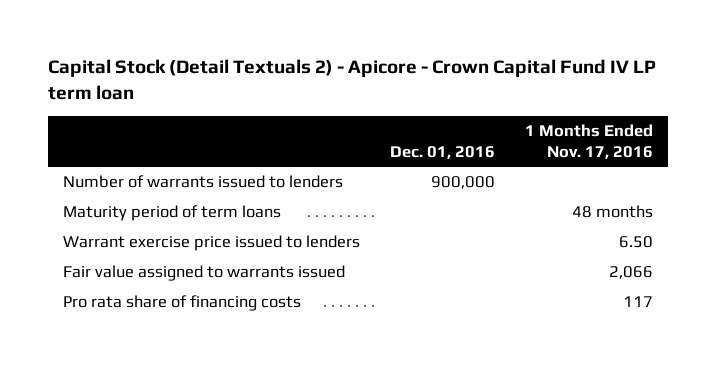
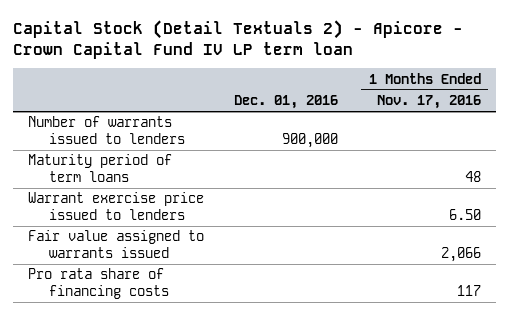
- Maturity period of term loans | | 48 months
+ Maturity period of term loans | | 48

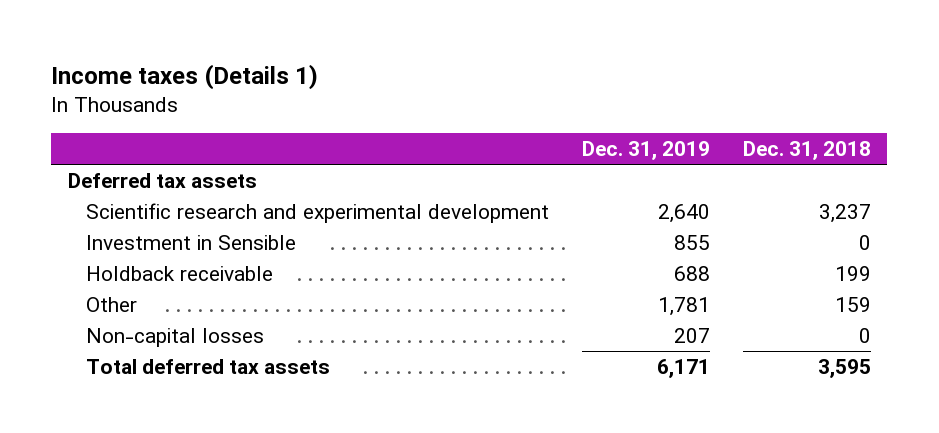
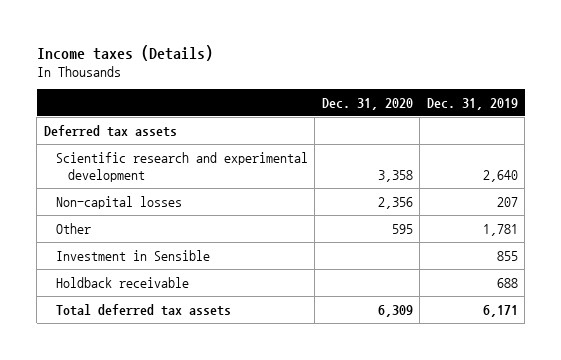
- Income taxes (Details 1)
+ Income taxes (Details)
- | Dec. 31, 2019 | Dec. 31, 2018
+ | Dec. 31, 2020 | Dec. 31, 2019
moved up: Non-capital losses | 2,356 | 207
moved up: Other | 595 | 1,781

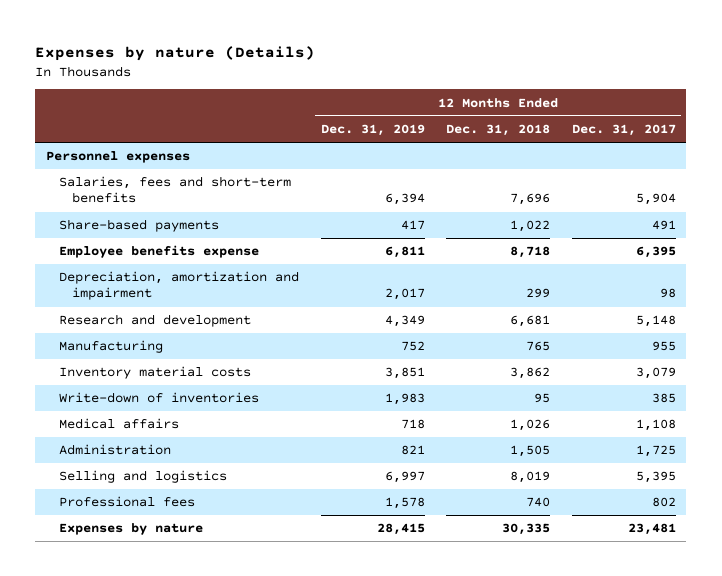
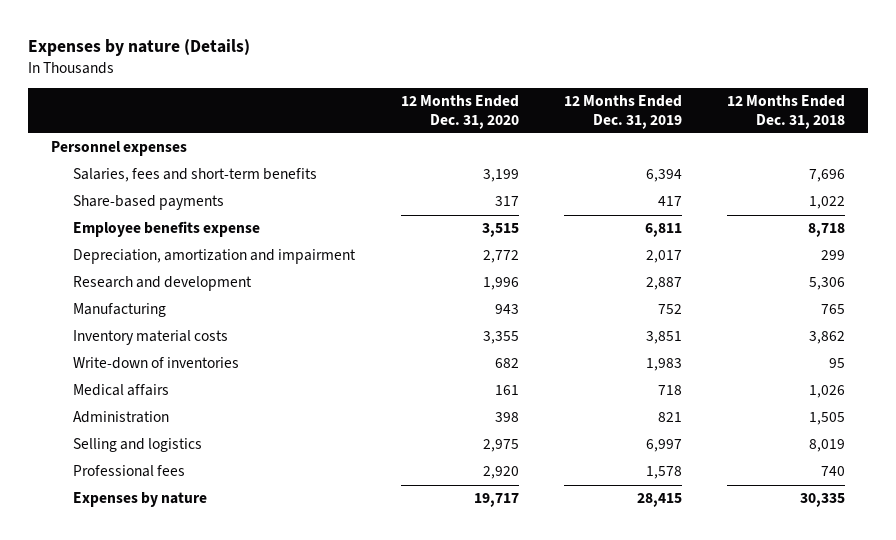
- | 12 Months Ended Dec. 31, 2019 | 12 Months Ended Dec. 31, 2018 | 12 Months Ended Dec. 31, 2017
+ | 12 Months Ended Dec. 31, 2020 | 12 Months Ended Dec. 31, 2019 | 12 Months Ended Dec. 31, 2018
- Research and development | 4,349 | 6,681 | 5,148
+ Research and development | 1,996 | 2,887 | 5,306

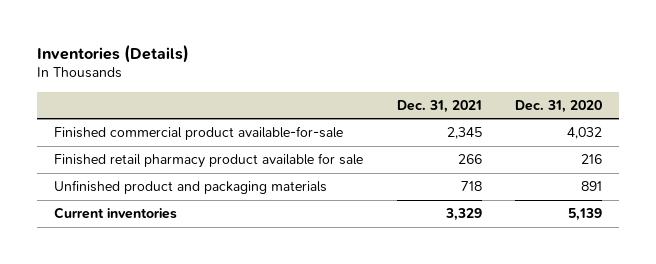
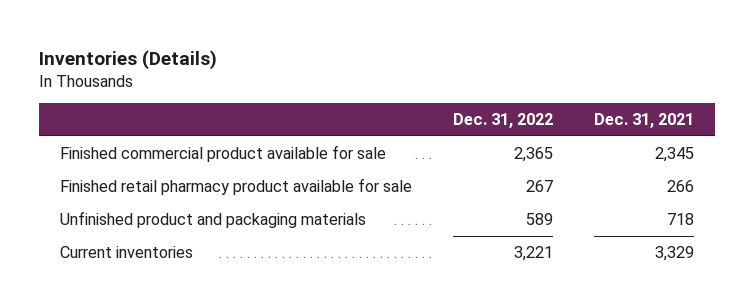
- | Dec. 31, 2021 | Dec. 31, 2020
+ | Dec. 31, 2022 | Dec. 31, 2021
- Finished commercial product available-for-sale | 2,345 | 4,032
+ Finished commercial product available for sale | 2,365 | 2,345

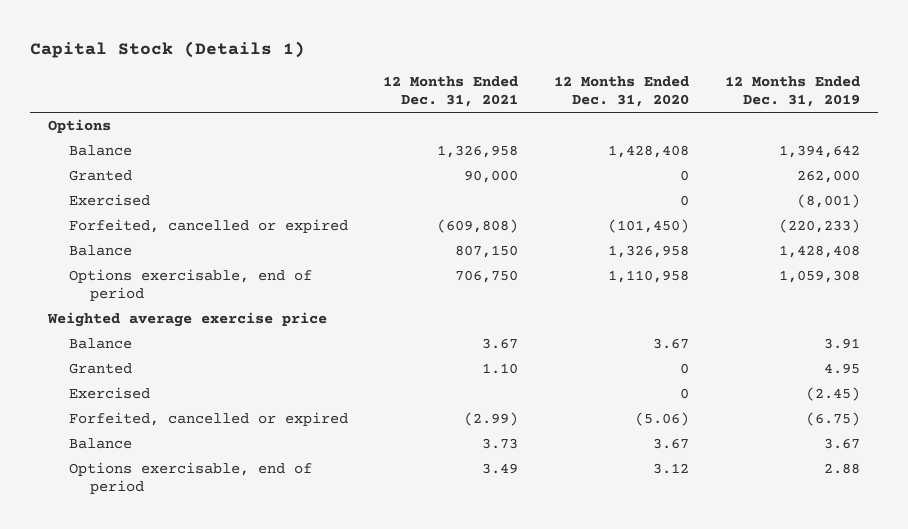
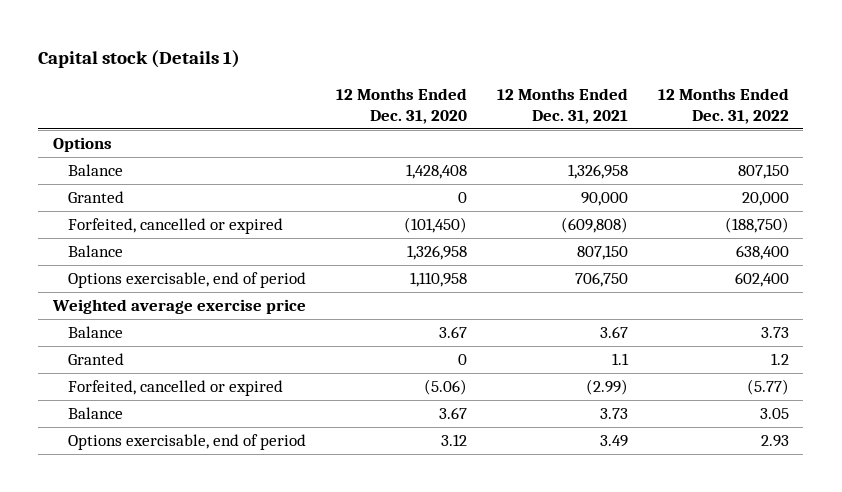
- Capital Stock (Details 1)
+ Capital stock (Details 1)
- | 12 Months Ended Dec. 31, 2021 | 12 Months Ended Dec. 31, 2020 | 12 Months Ended Dec. 31, 2019
+ | 12 Months Ended Dec. 31, 2020 | 12 Months Ended Dec. 31, 2021 | 12 Months Ended Dec. 31, 2022
- Exercised | | 0 | (8,001)
- Granted | 1.10 | 0 | 4.95
- Exercised | | 0 | (2.45)
+ Granted | 0 | 1.1 | 1.2

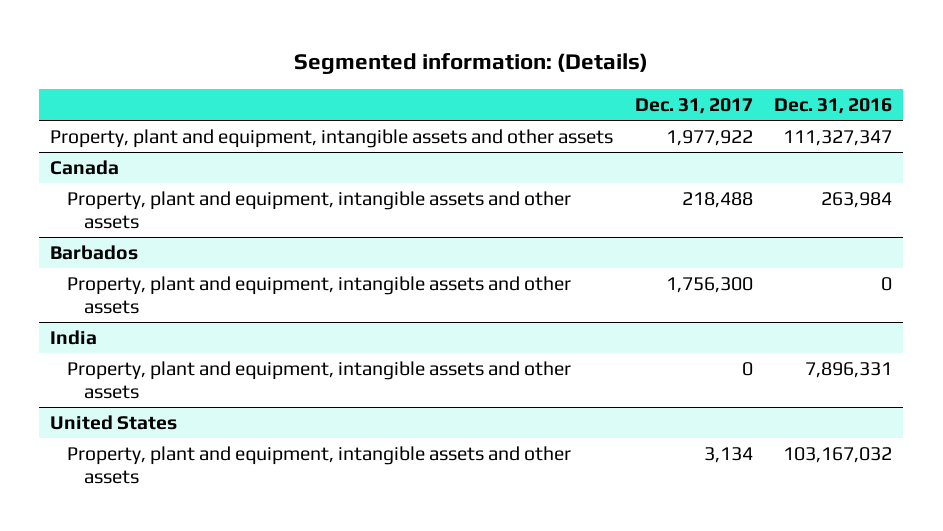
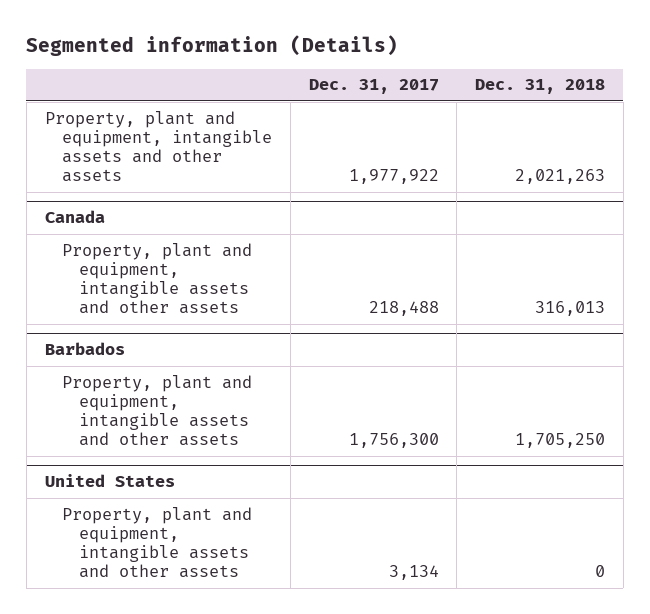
- Segmented information: (Details)
+ Segmented information (Details)
- | Dec. 31, 2017 | Dec. 31, 2016
+ | Dec. 31, 2017 | Dec. 31, 2018
- India
- Property, plant and equipment, intangible assets and other assets | 0 | 7,896,331

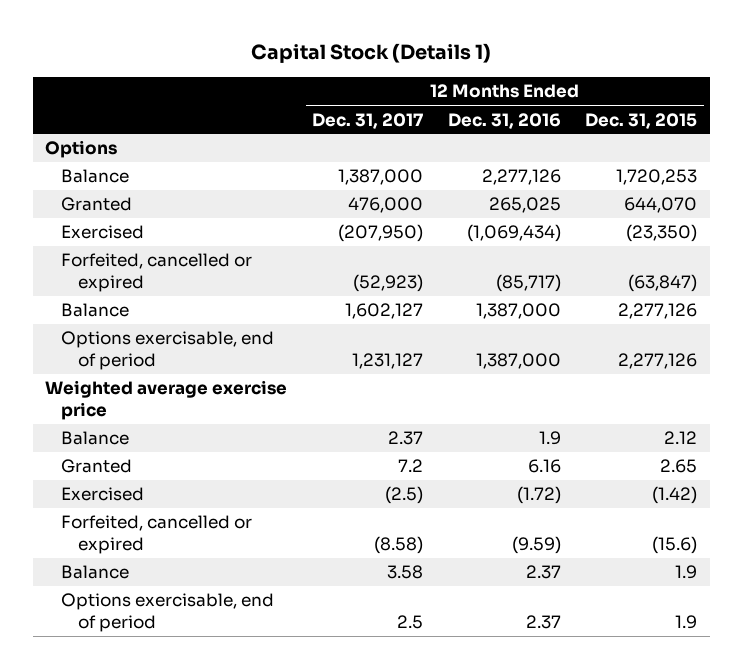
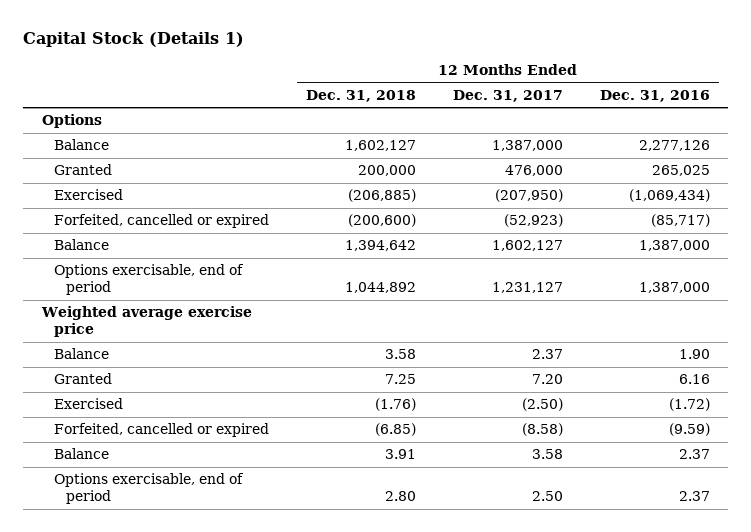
- | 12 Months Ended Dec. 31, 2017 | 12 Months Ended Dec. 31, 2016 | 12 Months Ended Dec. 31, 2015
+ | 12 Months Ended Dec. 31, 2018 | 12 Months Ended Dec. 31, 2017 | 12 Months Ended Dec. 31, 2016
- Balance | 2.37 | 1.9 | 2.12
- Granted | 7.2 | 6.16 | 2.65
- Exercised | (2.5) | (1.72) | (1.42)
+ Balance | 3.58 | 2.37 | 1.90
+ Granted | 7.25 | 7.20 | 6.16
+ Exercised | (1.76) | (2.50) | (1.72)
- Options exercisable, end of period | 2.5 | 2.37 | 1.9
+ Options exercisable, end of period | 2.80 | 2.50 | 2.37

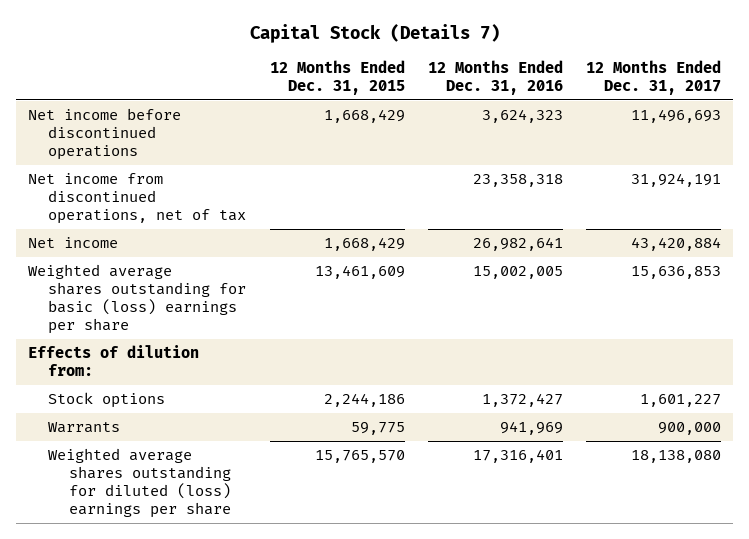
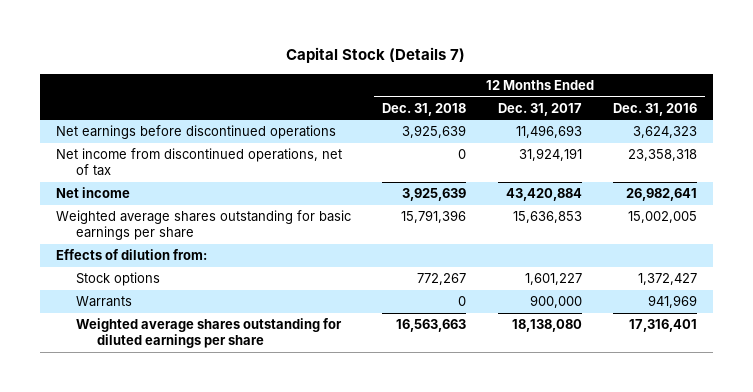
- | 12 Months Ended Dec. 31, 2015 | 12 Months Ended Dec. 31, 2016 | 12 Months Ended Dec. 31, 2017
+ | 12 Months Ended Dec. 31, 2018 | 12 Months Ended Dec. 31, 2017 | 12 Months Ended Dec. 31, 2016
- Net income before discontinued operations | 1,668,429 | 3,624,323 | 11,496,693
+ Net earnings before discontinued operations | 3,925,639 | 11,496,693 | 3,624,323
- Weighted average shares outstanding for basic (loss) earnings per share | 13,461,609 | 15,002,005 | 15,636,853
+ Weighted average shares outstanding for basic earnings per share | 15,791,396 | 15,636,853 | 15,002,005
- Weighted average shares outstanding for diluted (loss) earnings per share | 15,765,570 | 17,316,401 | 18,138,080
+ Weighted average shares outstanding for diluted earnings per share | 16,563,663 | 18,138,080 | 17,316,401

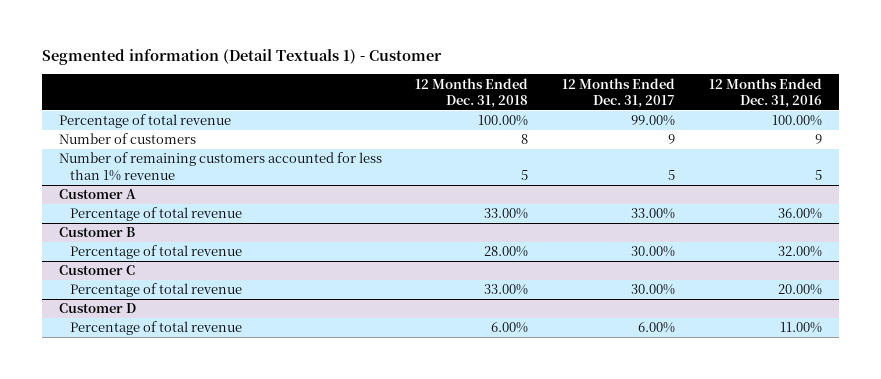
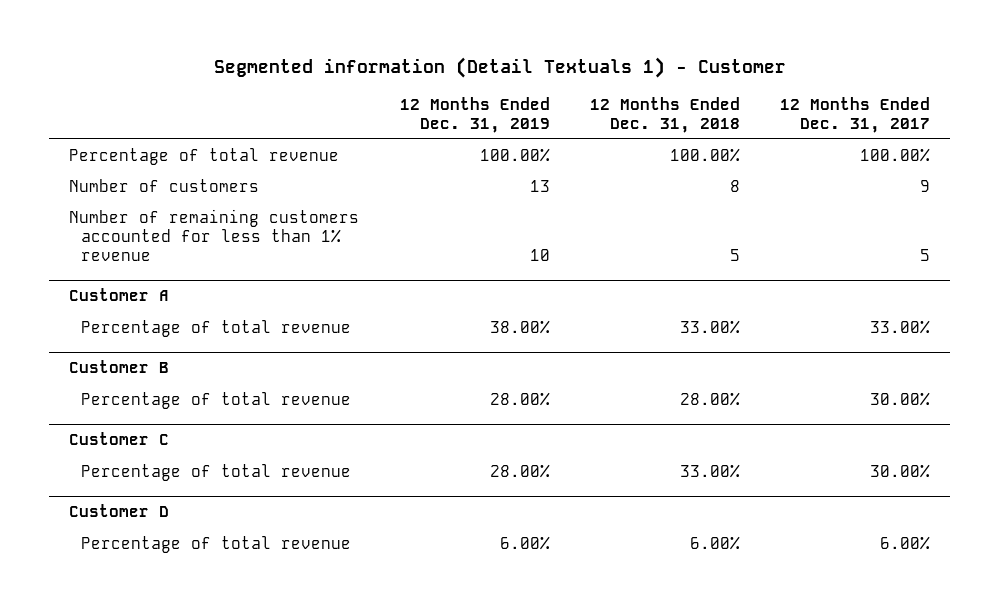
- | 12 Months Ended Dec. 31, 2018 | 12 Months Ended Dec. 31, 2017 | 12 Months Ended Dec. 31, 2016
+ | 12 Months Ended Dec. 31, 2019 | 12 Months Ended Dec. 31, 2018 | 12 Months Ended Dec. 31, 2017
- Percentage of total revenue | 100.00% | 99.00% | 100.00%
+ Percentage of total revenue | 100.00% | 100.00% | 100.00%

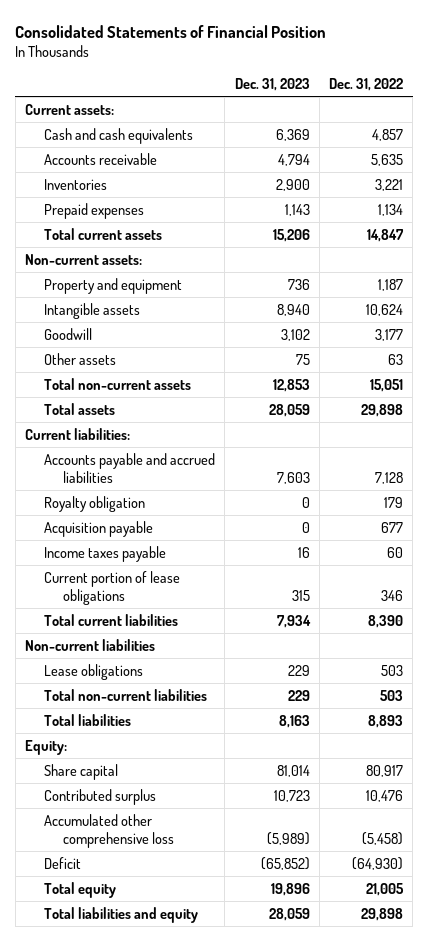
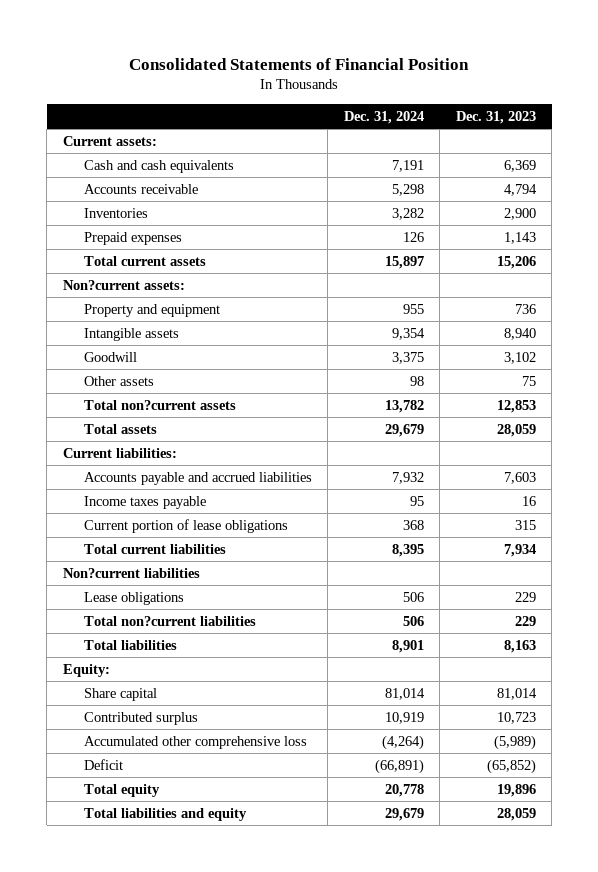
- | Dec. 31, 2023 | Dec. 31, 2022
+ | Dec. 31, 2024 | Dec. 31, 2023
- Non-current assets:
+ Non?current assets:
- Total non-current assets | 12,853 | 15,051
+ Total non?current assets | 13,782 | 12,853
- Royalty obligation | 0 | 179
- Acquisition payable | 0 | 677
- Non-current liabilities
+ Non?current liabilities
- Total non-current liabilities | 229 | 503
+ Total non?current liabilities | 506 | 229

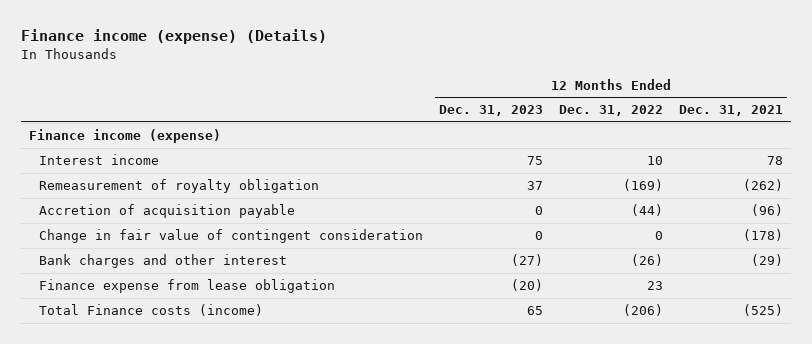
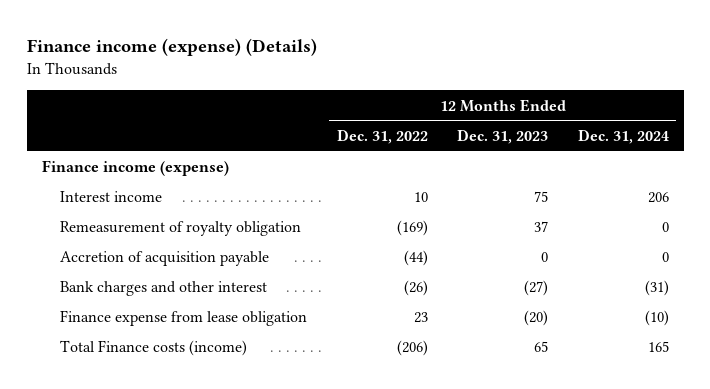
- | 12 Months Ended Dec. 31, 2023 | 12 Months Ended Dec. 31, 2022 | 12 Months Ended Dec. 31, 2021
+ | 12 Months Ended Dec. 31, 2022 | 12 Months Ended Dec. 31, 2023 | 12 Months Ended Dec. 31, 2024
- Change in fair value of contingent consideration | 0 | 0 | (178)

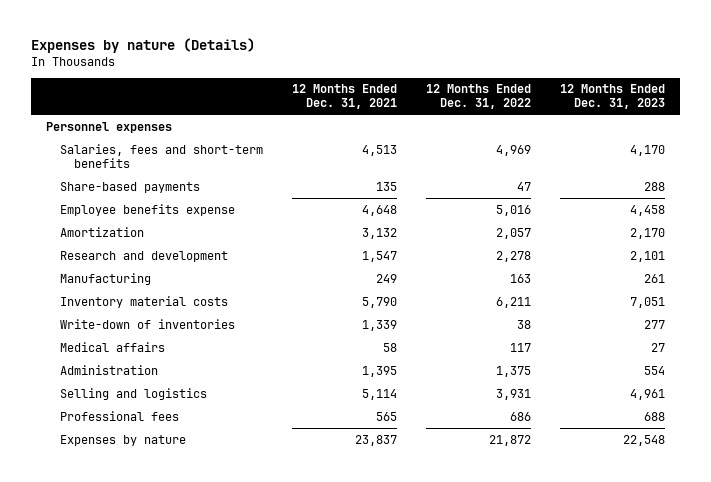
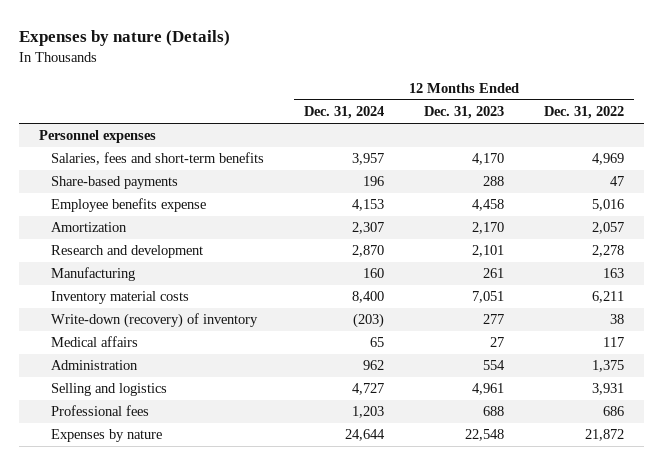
- | 12 Months Ended Dec. 31, 2021 | 12 Months Ended Dec. 31, 2022 | 12 Months Ended Dec. 31, 2023
+ | 12 Months Ended Dec. 31, 2024 | 12 Months Ended Dec. 31, 2023 | 12 Months Ended Dec. 31, 2022
- Write-down of inventories | 1,339 | 38 | 277
+ Write-down (recovery) of inventory | (203) | 277 | 38

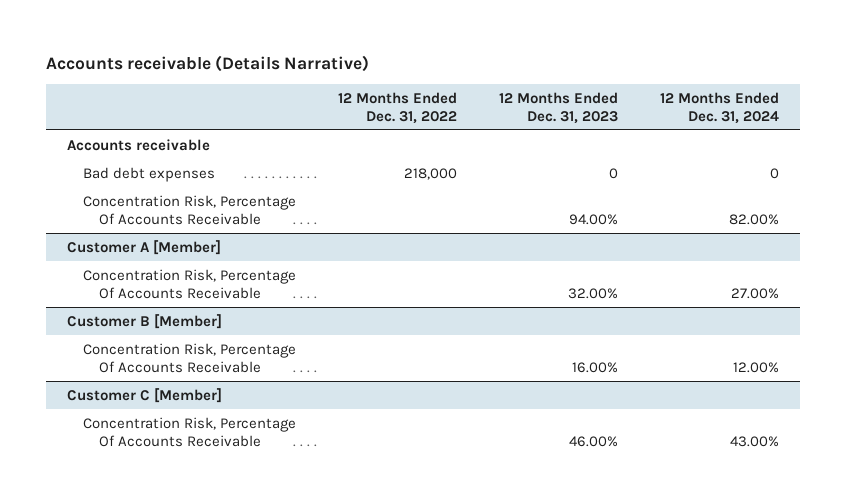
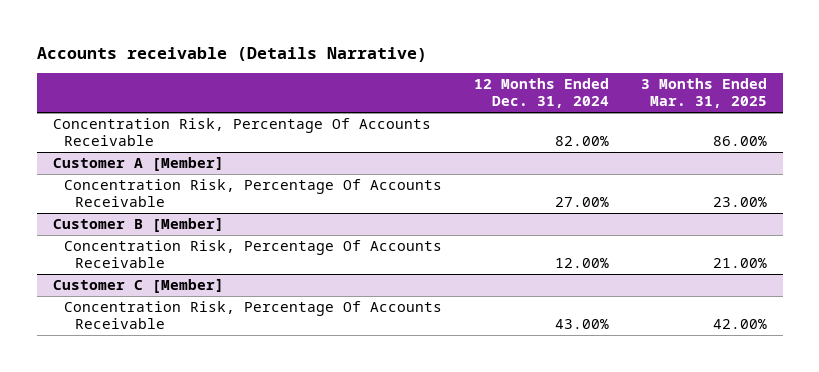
- | 12 Months Ended Dec. 31, 2022 | 12 Months Ended Dec. 31, 2023 | 12 Months Ended Dec. 31, 2024
+ | 12 Months Ended Dec. 31, 2024 | 3 Months Ended Mar. 31, 2025
- Accounts receivable
- Bad debt expenses | 218,000 | 0 | 0

